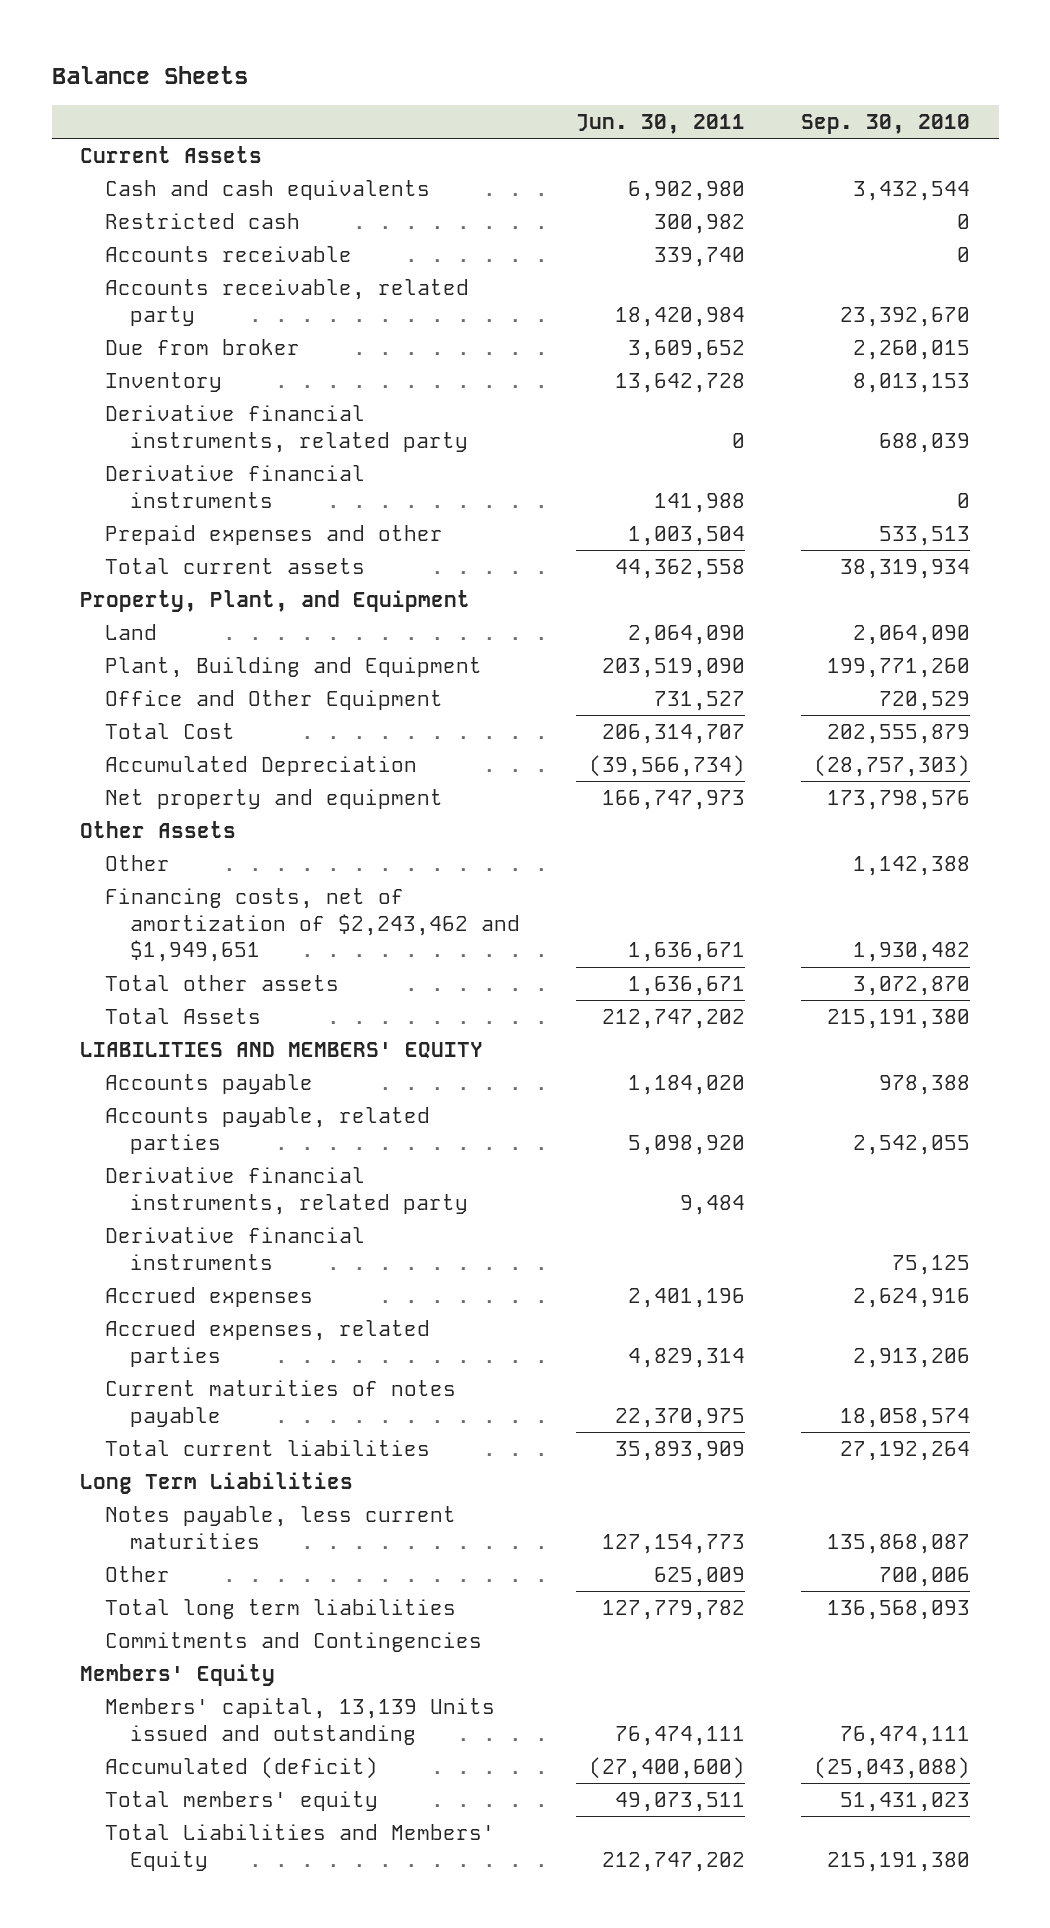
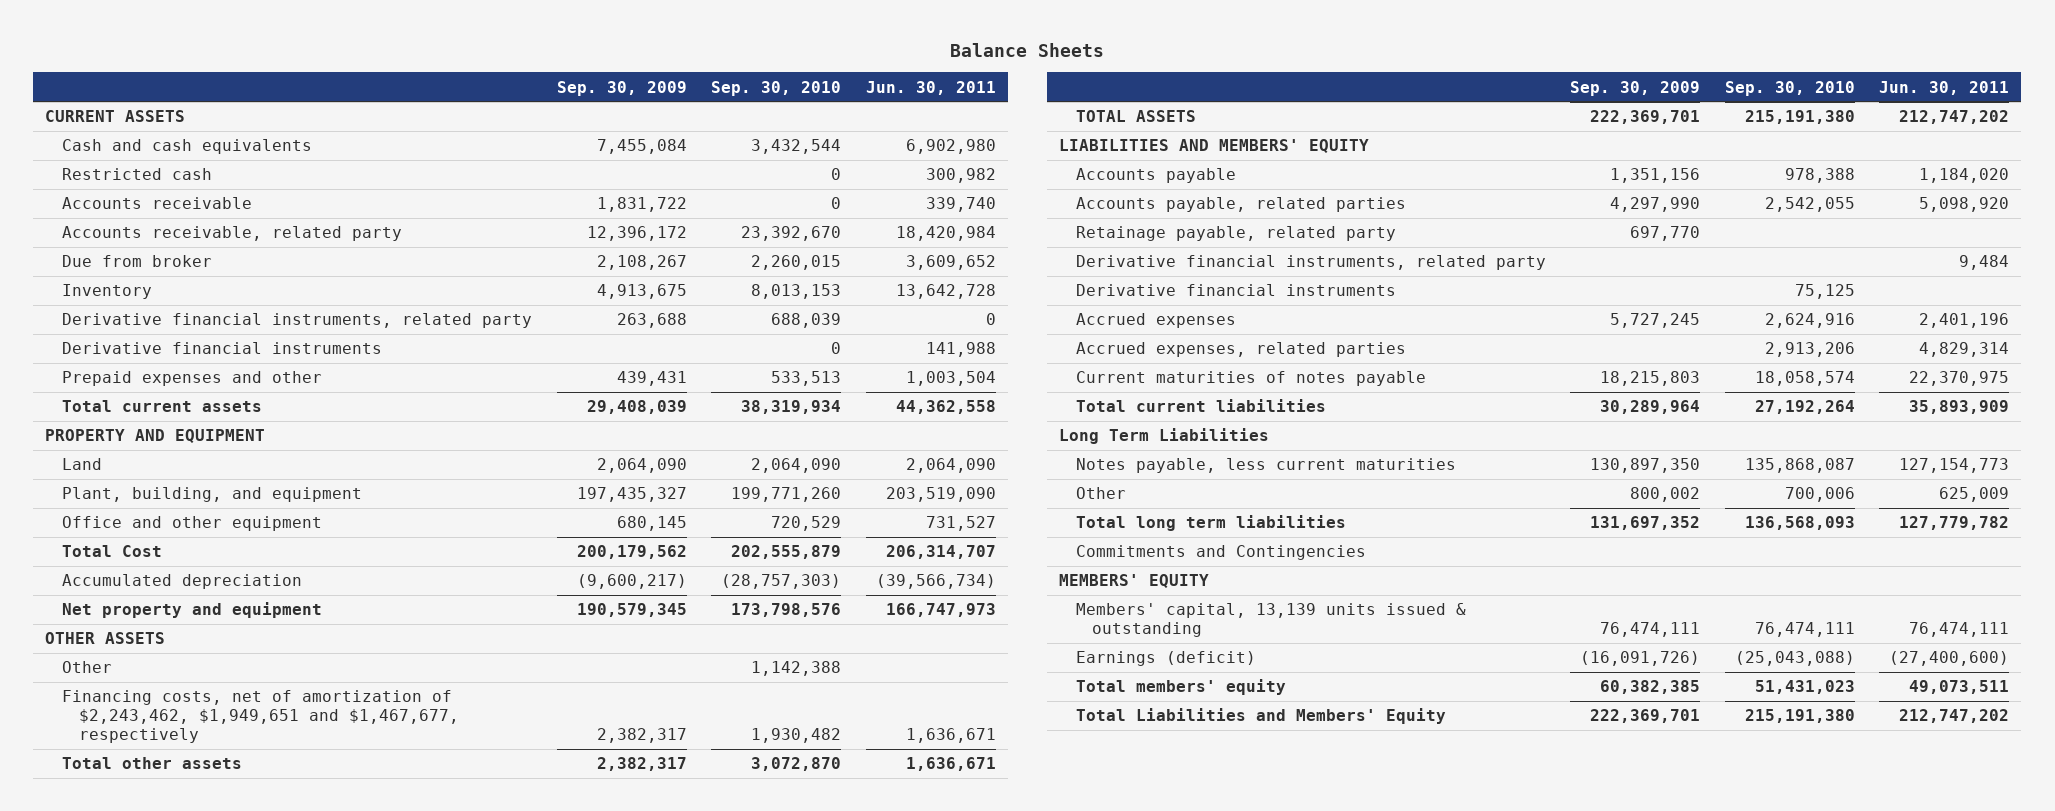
- | Jun. 30, 2011 | Sep. 30, 2010
+ | Sep. 30, 2009 | Sep. 30, 2010 | Jun. 30, 2011
- Current Assets
+ CURRENT ASSETS
- Property, Plant, and Equipment
+ PROPERTY AND EQUIPMENT
- Plant, Building and Equipment | 203,519,090 | 199,771,260
- Office and Other Equipment | 731,527 | 720,529
+ Plant, building, and equipment | 197,435,327 | 199,771,260 | 203,519,090
+ Office and other equipment | 680,145 | 720,529 | 731,527
- Accumulated Depreciation | (39,566,734) | (28,757,303)
+ Accumulated depreciation | (9,600,217) | (28,757,303) | (39,566,734)
- Other Assets
+ OTHER ASSETS
- Financing costs, net of amortization of $2,243,462 and $1,949,651 | 1,636,671 | 1,930,482
+ Financing costs, net of amortization of $2,243,462, $1,949,651 and $1,467,677, respectively | 2,382,317 | 1,930,482 | 1,636,671
- Total Assets | 212,747,202 | 215,191,380
+ TOTAL ASSETS | 222,369,701 | 215,191,380 | 212,747,202
+ Retainage payable, related party | 697,770 | |
- Members' Equity
- Members' capital, 13,139 Units issued and outstanding | 76,474,111 | 76,474,111
- Accumulated (deficit) | (27,400,600) | (25,043,088)
+ MEMBERS' EQUITY
+ Members' capital, 13,139 units issued & outstanding | 76,474,111 | 76,474,111 | 76,474,111
+ Earnings (deficit) | (16,091,726) | (25,043,088) | (27,400,600)

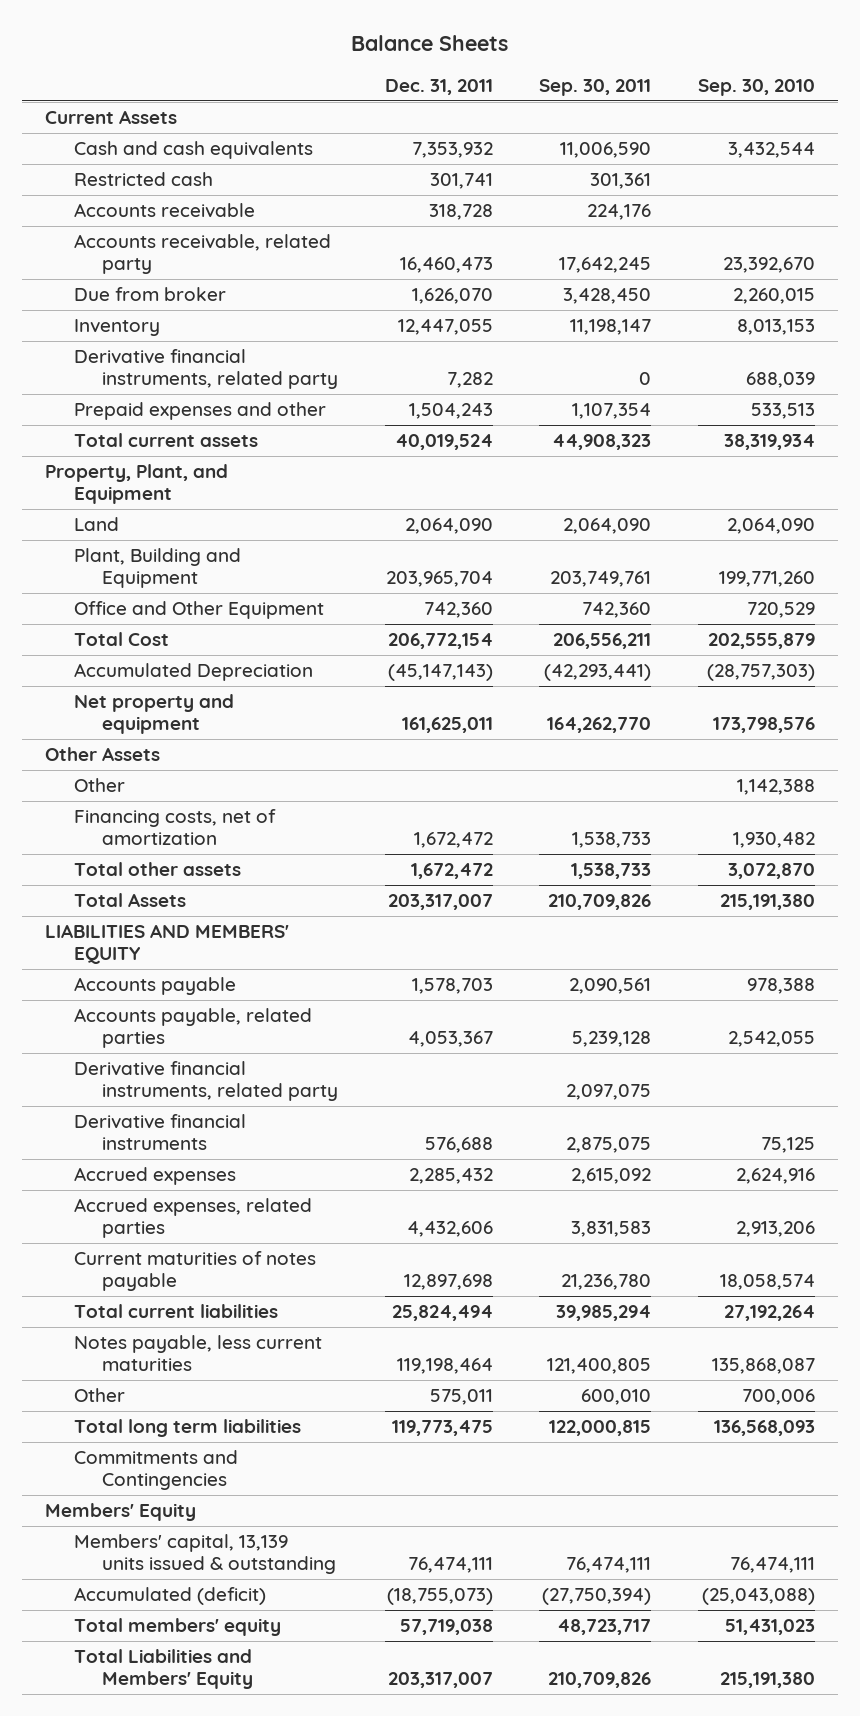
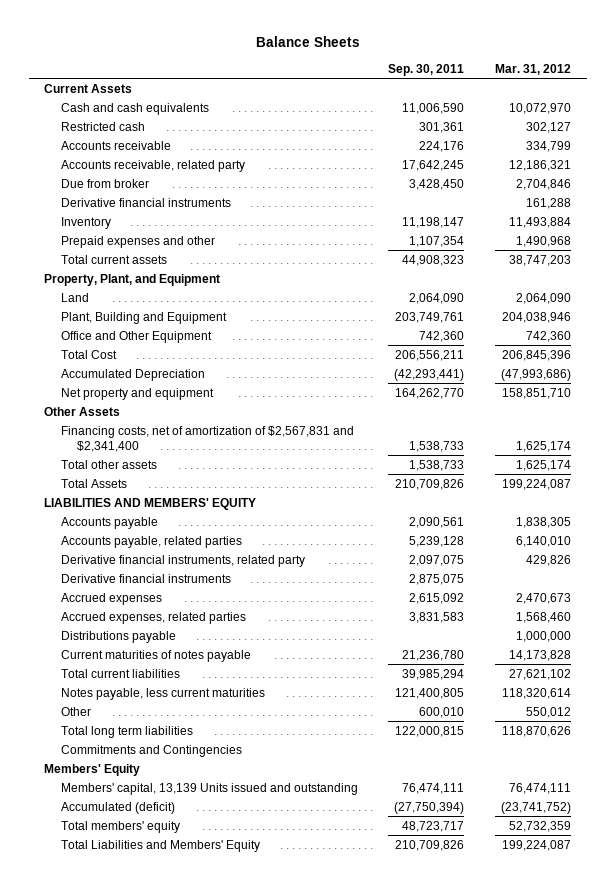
- | Dec. 31, 2011 | Sep. 30, 2011 | Sep. 30, 2010
+ | Sep. 30, 2011 | Mar. 31, 2012
+ Derivative financial instruments | | 161,288
- Derivative financial instruments, related party | 7,282 | 0 | 688,039
- Other | | | 1,142,388
- Financing costs, net of amortization | 1,672,472 | 1,538,733 | 1,930,482
+ Financing costs, net of amortization of $2,567,831 and $2,341,400 | 1,538,733 | 1,625,174
+ Distributions payable | | 1,000,000
- Members' capital, 13,139 units issued & outstanding | 76,474,111 | 76,474,111 | 76,474,111
+ Members' capital, 13,139 Units issued and outstanding | 76,474,111 | 76,474,111

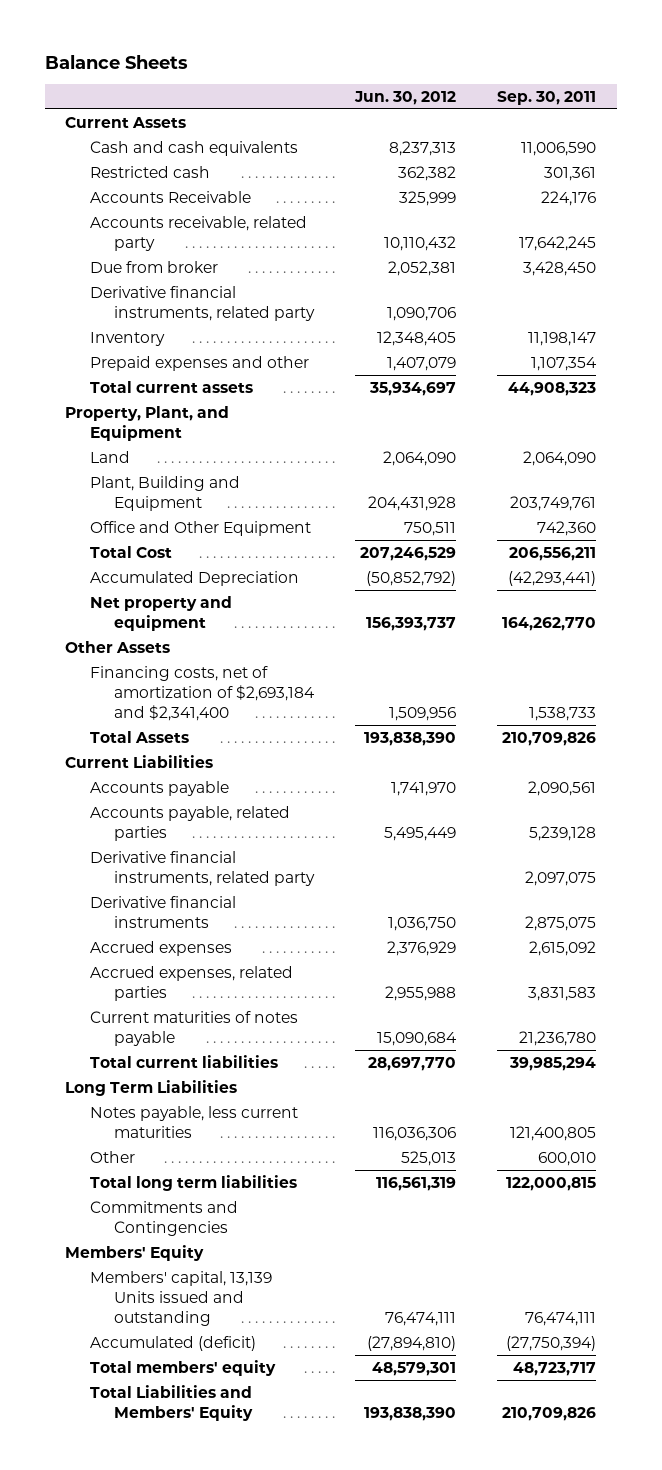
- | Sep. 30, 2011 | Mar. 31, 2012
+ | Jun. 30, 2012 | Sep. 30, 2011
- Accounts receivable | 224,176 | 334,799
+ Accounts Receivable | 325,999 | 224,176
- Derivative financial instruments | | 161,288
+ Derivative financial instruments, related party | 1,090,706 |
- Financing costs, net of amortization of $2,567,831 and $2,341,400 | 1,538,733 | 1,625,174
- Total other assets | 1,538,733 | 1,625,174
+ Financing costs, net of amortization of $2,693,184 and $2,341,400 | 1,509,956 | 1,538,733
- LIABILITIES AND MEMBERS' EQUITY
+ Current Liabilities
- Distributions payable | | 1,000,000
+ Long Term Liabilities

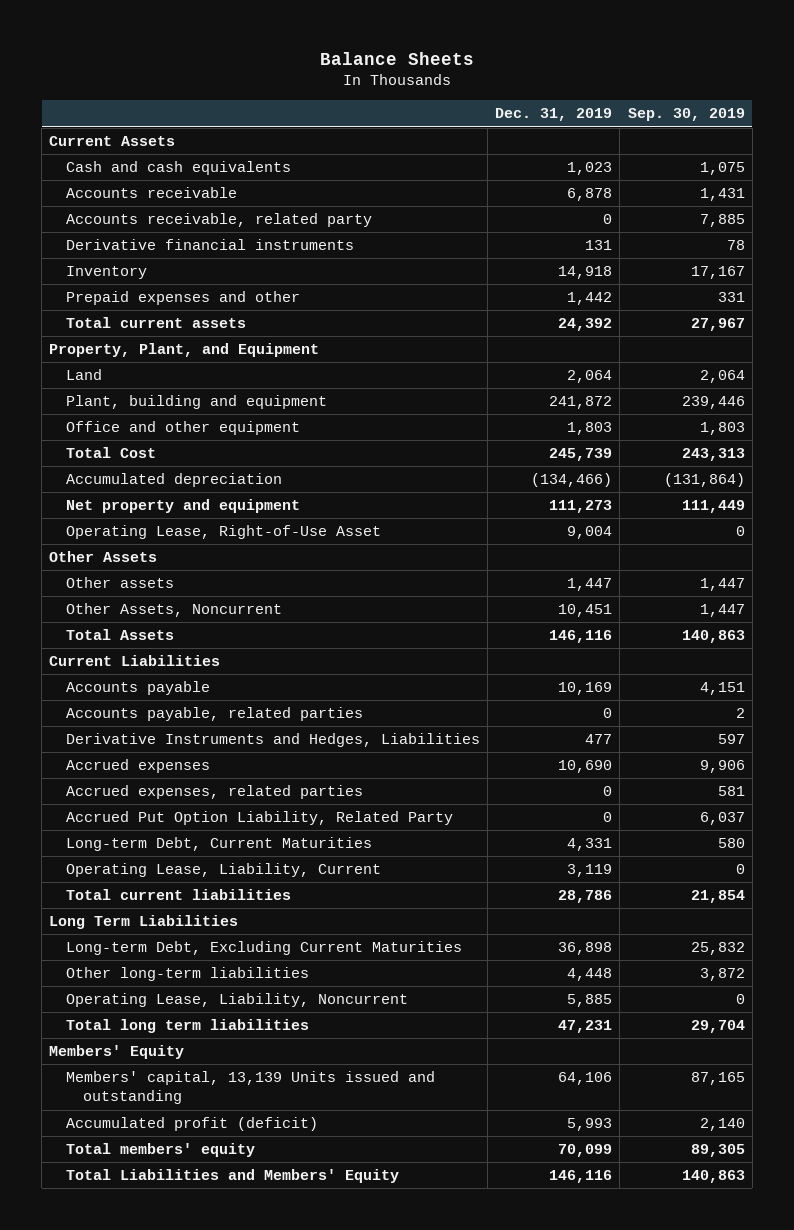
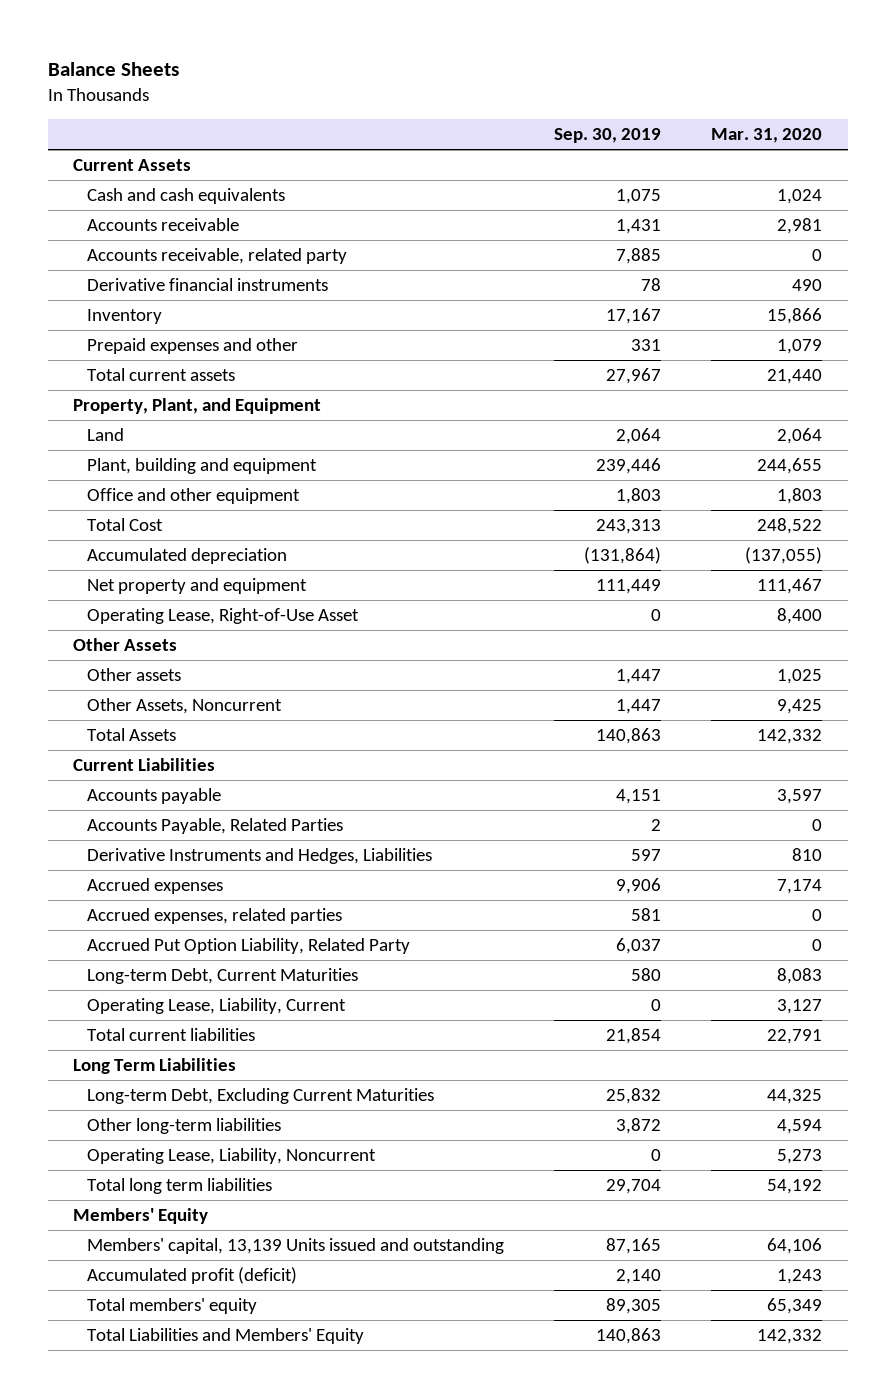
- | Dec. 31, 2019 | Sep. 30, 2019
+ | Sep. 30, 2019 | Mar. 31, 2020
- Accounts payable, related parties | 0 | 2
+ Accounts Payable, Related Parties | 2 | 0

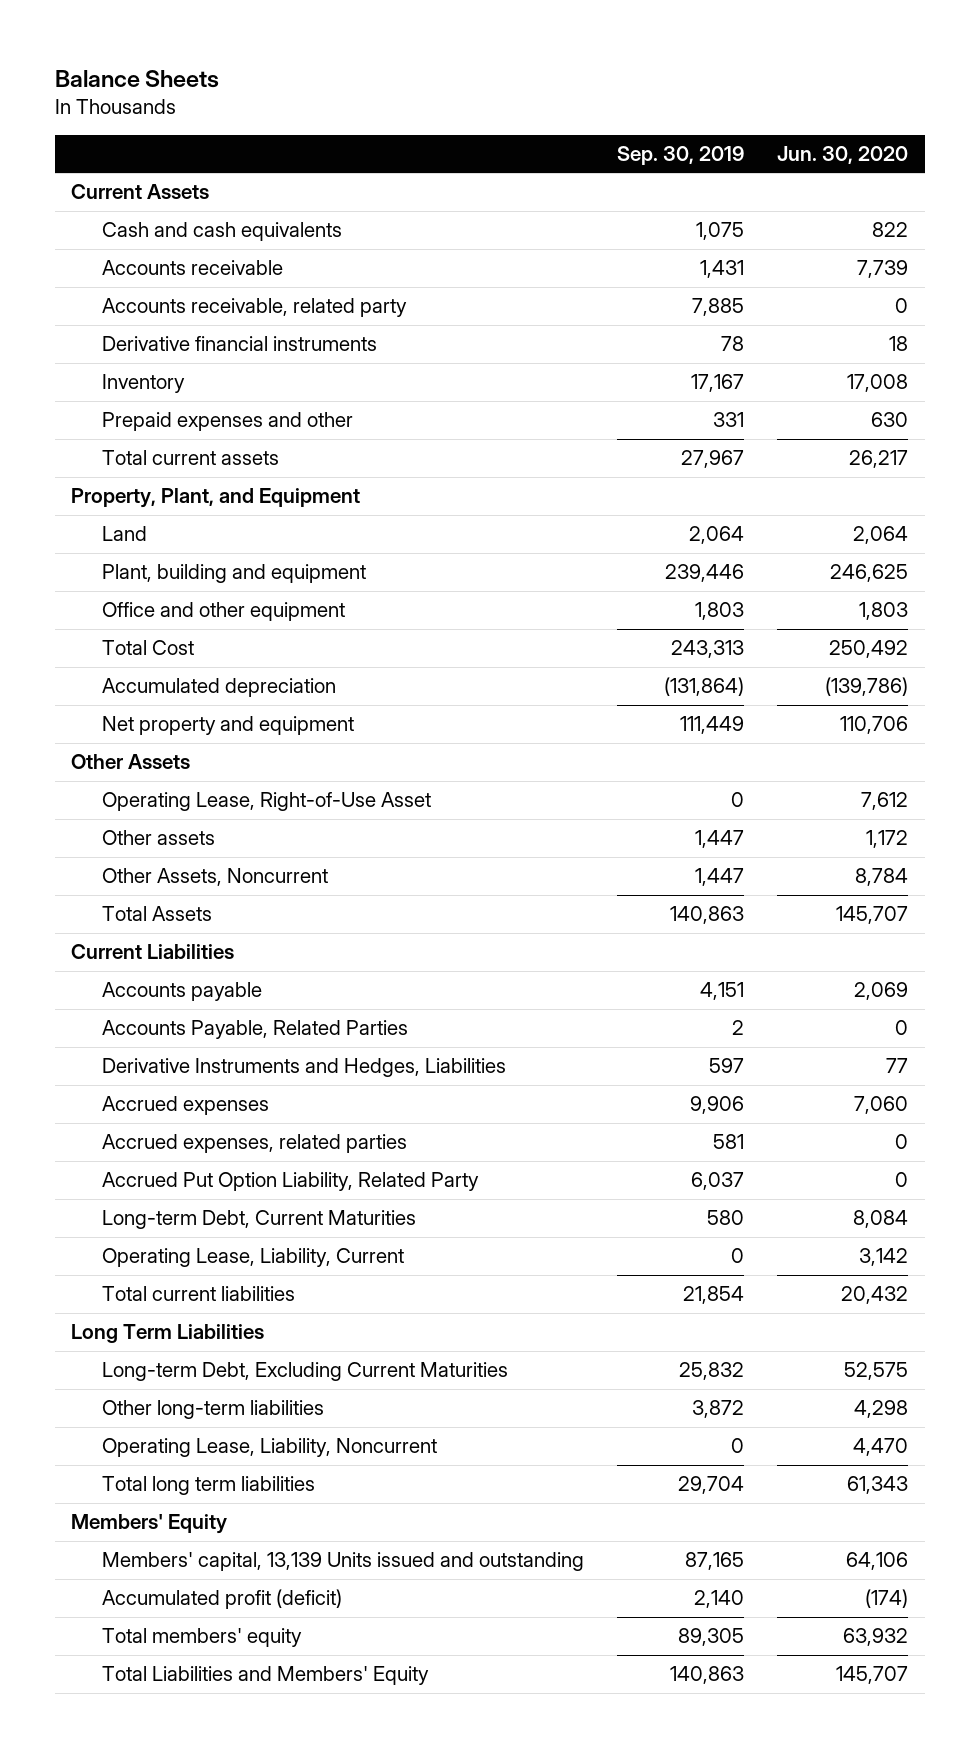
- | Sep. 30, 2019 | Mar. 31, 2020
+ | Sep. 30, 2019 | Jun. 30, 2020
moved down: Operating Lease, Right-of-Use Asset | 0 | 7,612

